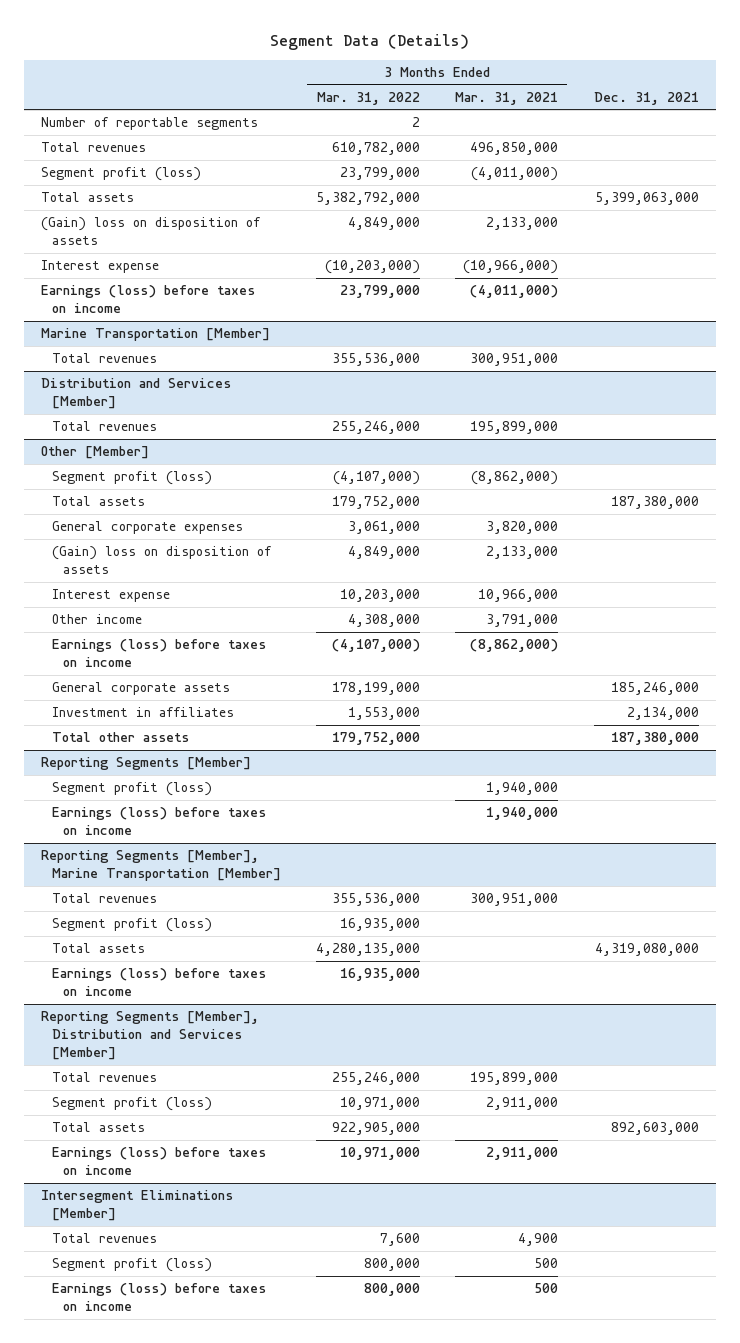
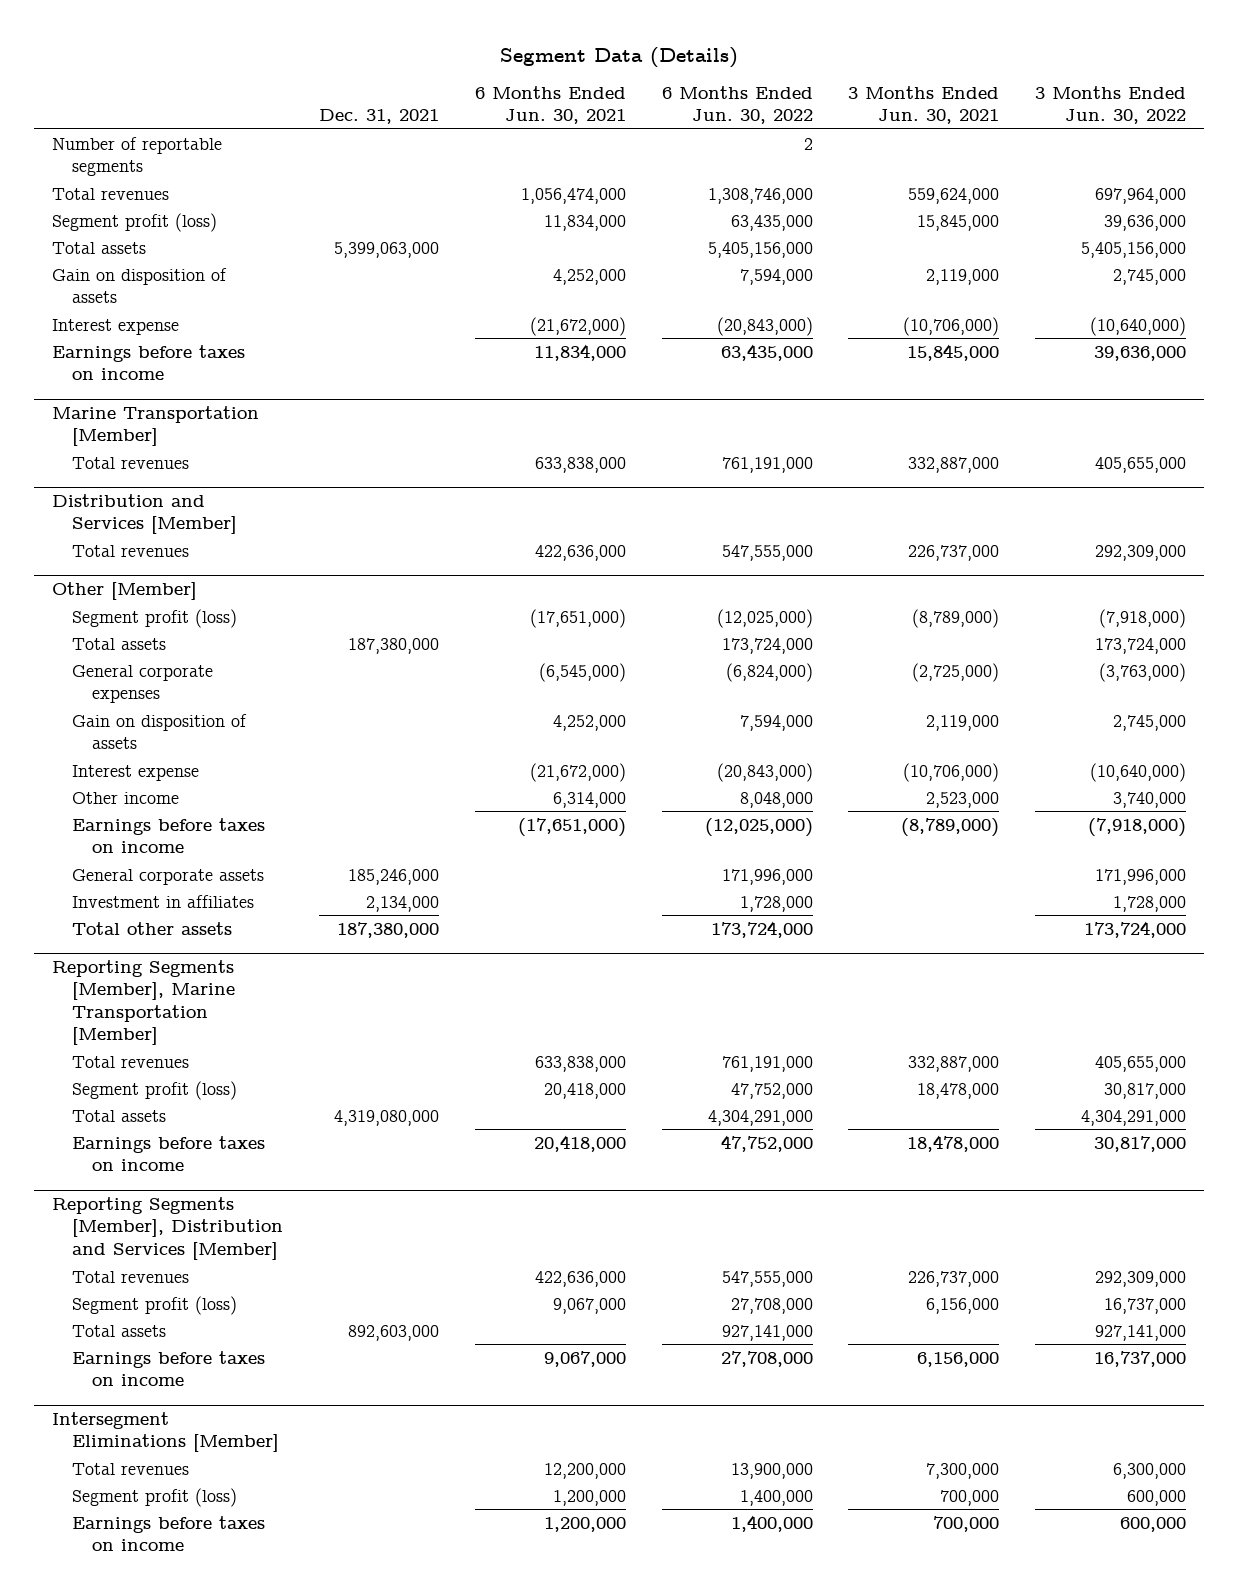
- | 3 Months Ended Mar. 31, 2022 | 3 Months Ended Mar. 31, 2021 | Dec. 31, 2021
+ | Dec. 31, 2021 | 6 Months Ended Jun. 30, 2021 | 6 Months Ended Jun. 30, 2022 | 3 Months Ended Jun. 30, 2021 | 3 Months Ended Jun. 30, 2022
- (Gain) loss on disposition of assets | 4,849,000 | 2,133,000 |
+ Gain on disposition of assets | | 4,252,000 | 7,594,000 | 2,119,000 | 2,745,000
- Earnings (loss) before taxes on income | 23,799,000 | (4,011,000) |
+ Earnings before taxes on income | | 11,834,000 | 63,435,000 | 15,845,000 | 39,636,000
@ Other [Member]
- (Gain) loss on disposition of assets | 4,849,000 | 2,133,000 |
+ Gain on disposition of assets | | 4,252,000 | 7,594,000 | 2,119,000 | 2,745,000
- Earnings (loss) before taxes on income | (4,107,000) | (8,862,000) |
+ Earnings before taxes on income | | (17,651,000) | (12,025,000) | (8,789,000) | (7,918,000)
- Reporting Segments [Member]
- Segment profit (loss) | | 1,940,000 |
- Earnings (loss) before taxes on income | | 1,940,000 |
@ Reporting Segments [Member], Marine Transportation [Member]
- Earnings (loss) before taxes on income | 16,935,000 | |
+ Earnings before taxes on income | | 20,418,000 | 47,752,000 | 18,478,000 | 30,817,000
@ Reporting Segments [Member], Distribution and Services [Member]
- Earnings (loss) before taxes on income | 10,971,000 | 2,911,000 |
+ Earnings before taxes on income | | 9,067,000 | 27,708,000 | 6,156,000 | 16,737,000
@ Intersegment Eliminations [Member]
- Earnings (loss) before taxes on income | 800,000 | 500 |
+ Earnings before taxes on income | | 1,200,000 | 1,400,000 | 700,000 | 600,000

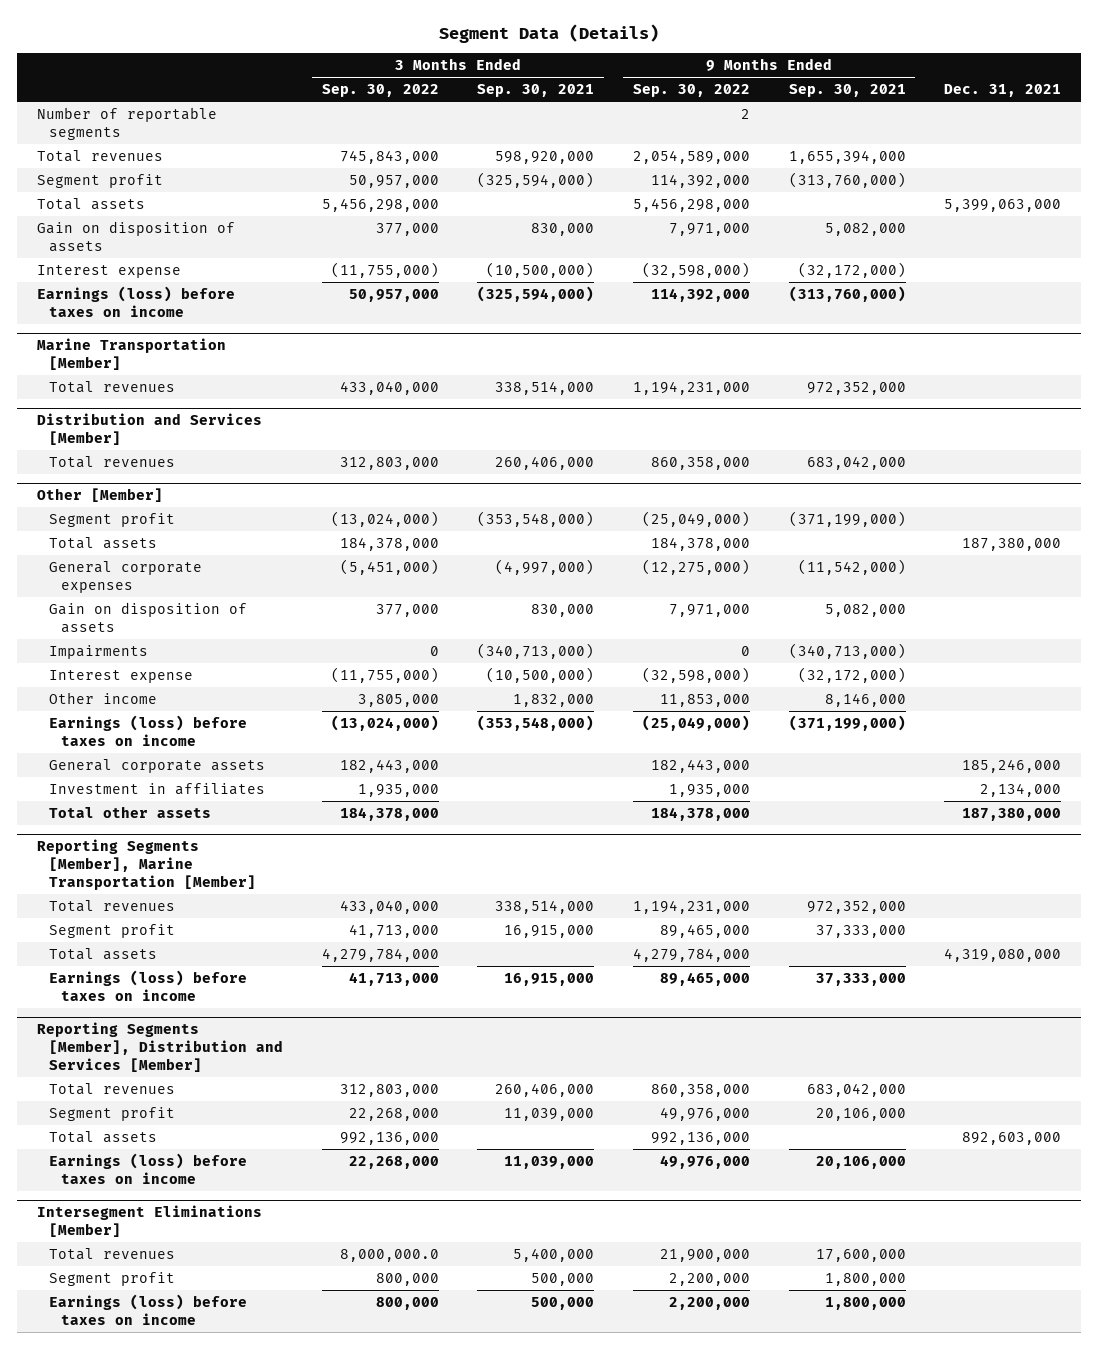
- | Dec. 31, 2021 | 6 Months Ended Jun. 30, 2021 | 6 Months Ended Jun. 30, 2022 | 3 Months Ended Jun. 30, 2021 | 3 Months Ended Jun. 30, 2022
+ | 3 Months Ended Sep. 30, 2022 | 3 Months Ended Sep. 30, 2021 | 9 Months Ended Sep. 30, 2022 | 9 Months Ended Sep. 30, 2021 | Dec. 31, 2021
- Segment profit (loss) | | 11,834,000 | 63,435,000 | 15,845,000 | 39,636,000
+ Segment profit | 50,957,000 | (325,594,000) | 114,392,000 | (313,760,000) |
- Earnings before taxes on income | | 11,834,000 | 63,435,000 | 15,845,000 | 39,636,000
+ Earnings (loss) before taxes on income | 50,957,000 | (325,594,000) | 114,392,000 | (313,760,000) |
@ Other [Member]
- Segment profit (loss) | | (17,651,000) | (12,025,000) | (8,789,000) | (7,918,000)
+ Segment profit | (13,024,000) | (353,548,000) | (25,049,000) | (371,199,000) |
+ Impairments | 0 | (340,713,000) | 0 | (340,713,000) |
- Earnings before taxes on income | | (17,651,000) | (12,025,000) | (8,789,000) | (7,918,000)
+ Earnings (loss) before taxes on income | (13,024,000) | (353,548,000) | (25,049,000) | (371,199,000) |
@ Reporting Segments [Member], Marine Transportation [Member]
- Segment profit (loss) | | 20,418,000 | 47,752,000 | 18,478,000 | 30,817,000
+ Segment profit | 41,713,000 | 16,915,000 | 89,465,000 | 37,333,000 |
- Earnings before taxes on income | | 20,418,000 | 47,752,000 | 18,478,000 | 30,817,000
+ Earnings (loss) before taxes on income | 41,713,000 | 16,915,000 | 89,465,000 | 37,333,000 |
@ Reporting Segments [Member], Distribution and Services [Member]
- Segment profit (loss) | | 9,067,000 | 27,708,000 | 6,156,000 | 16,737,000
+ Segment profit | 22,268,000 | 11,039,000 | 49,976,000 | 20,106,000 |
- Earnings before taxes on income | | 9,067,000 | 27,708,000 | 6,156,000 | 16,737,000
+ Earnings (loss) before taxes on income | 22,268,000 | 11,039,000 | 49,976,000 | 20,106,000 |
@ Intersegment Eliminations [Member]
- Segment profit (loss) | | 1,200,000 | 1,400,000 | 700,000 | 600,000
- Earnings before taxes on income | | 1,200,000 | 1,400,000 | 700,000 | 600,000
+ Segment profit | 800,000 | 500,000 | 2,200,000 | 1,800,000 |
+ Earnings (loss) before taxes on income | 800,000 | 500,000 | 2,200,000 | 1,800,000 |

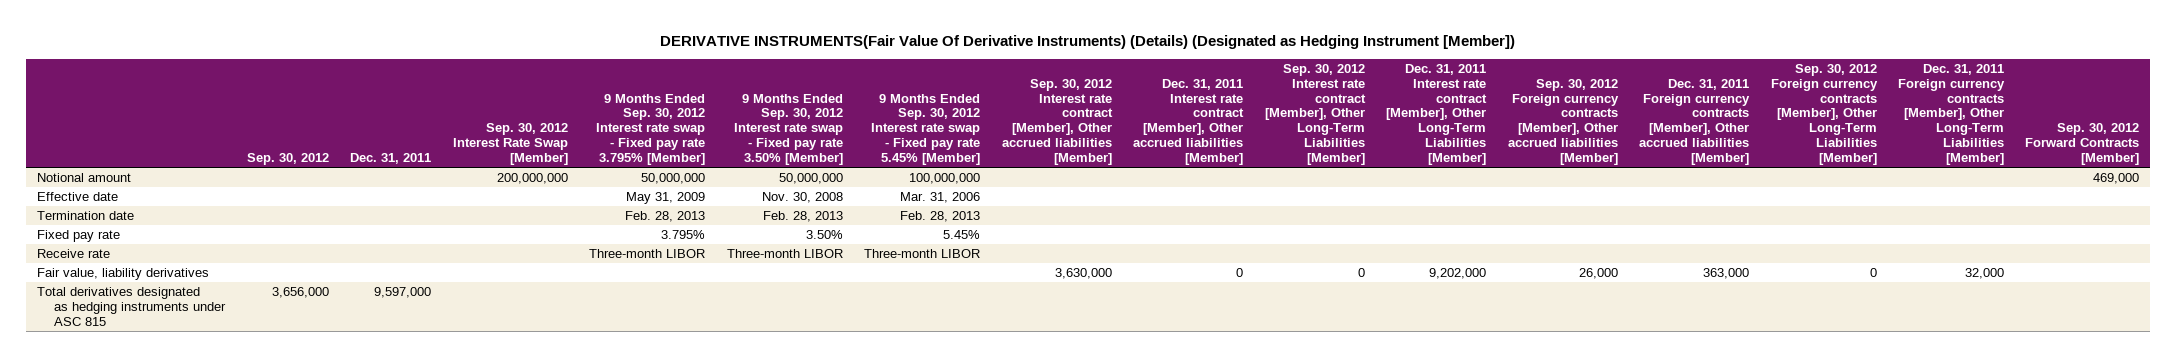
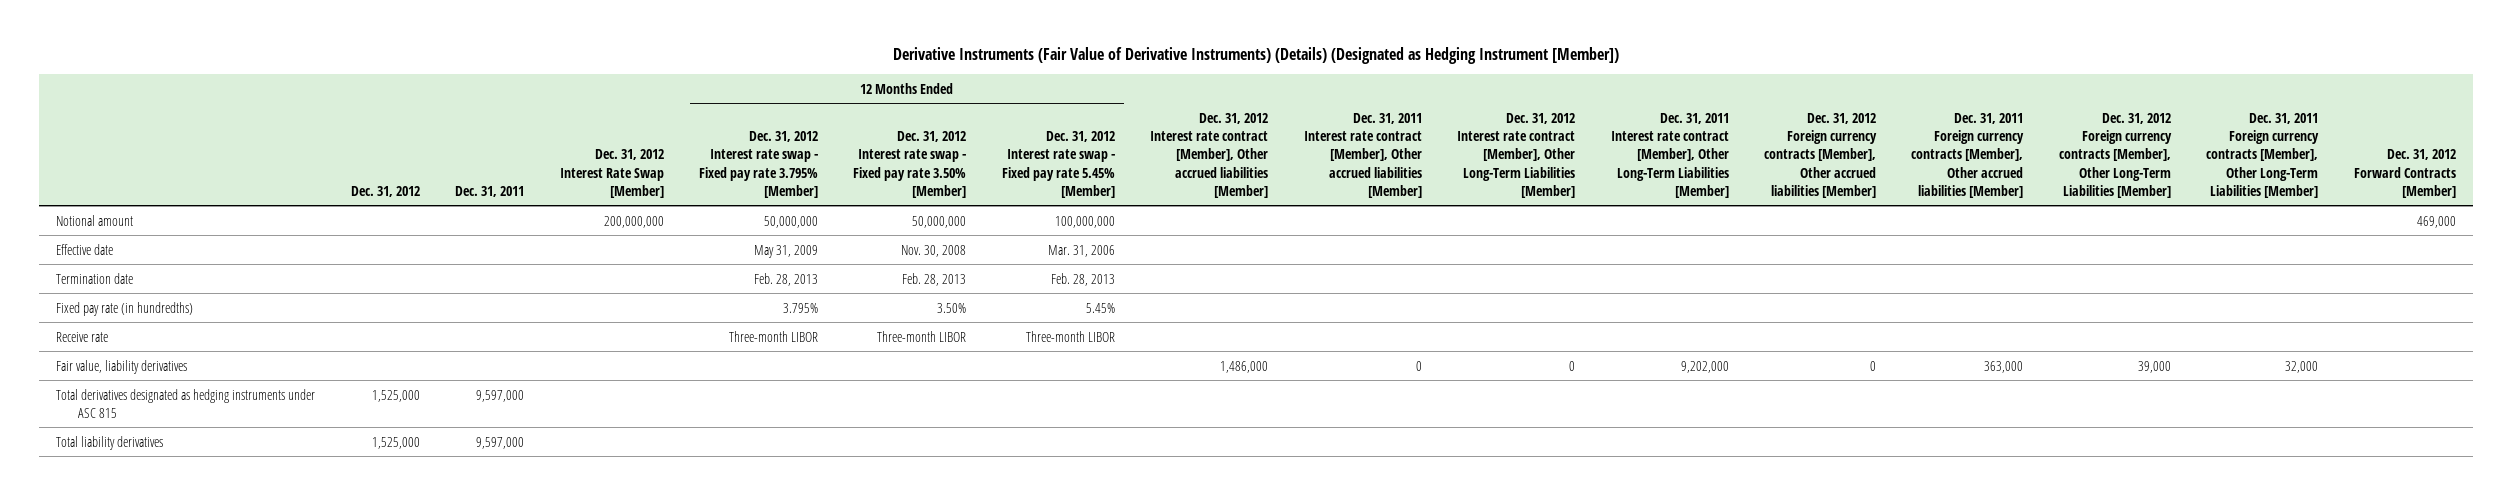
- DERIVATIVE INSTRUMENTS(Fair Value Of Derivative Instruments) (Details) (Designated as Hedging Instrument [Member])
+ Derivative Instruments (Fair Value of Derivative Instruments) (Details) (Designated as Hedging Instrument [Member])
- | Sep. 30, 2012 | Dec. 31, 2011 | Sep. 30, 2012 Interest Rate Swap [Member] | 9 Months Ended Sep. 30, 2012 Interest rate swap - Fixed pay rate 3.795% [Member] | 9 Months Ended Sep. 30, 2012 Interest rate swap - Fixed pay rate 3.50% [Member] | 9 Months Ended Sep. 30, 2012 Interest rate swap - Fixed pay rate 5.45% [Member] | Sep. 30, 2012 Interest rate contract [Member], Other accrued liabilities [Member] | Dec. 31, 2011 Interest rate contract [Member], Other accrued liabilities [Member] | Sep. 30, 2012 Interest rate contract [Member], Other Long-Term Liabilities [Member] | Dec. 31, 2011 Interest rate contract [Member], Other Long-Term Liabilities [Member] | Sep. 30, 2012 Foreign currency contracts [Member], Other accrued liabilities [Member] | Dec. 31, 2011 Foreign currency contracts [Member], Other accrued liabilities [Member] | Sep. 30, 2012 Foreign currency contracts [Member], Other Long-Term Liabilities [Member] | Dec. 31, 2011 Foreign currency contracts [Member], Other Long-Term Liabilities [Member] | Sep. 30, 2012 Forward Contracts [Member]
+ | Dec. 31, 2012 | Dec. 31, 2011 | Dec. 31, 2012 Interest Rate Swap [Member] | 12 Months Ended Dec. 31, 2012 Interest rate swap - Fixed pay rate 3.795% [Member] | 12 Months Ended Dec. 31, 2012 Interest rate swap - Fixed pay rate 3.50% [Member] | 12 Months Ended Dec. 31, 2012 Interest rate swap - Fixed pay rate 5.45% [Member] | Dec. 31, 2012 Interest rate contract [Member], Other accrued liabilities [Member] | Dec. 31, 2011 Interest rate contract [Member], Other accrued liabilities [Member] | Dec. 31, 2012 Interest rate contract [Member], Other Long-Term Liabilities [Member] | Dec. 31, 2011 Interest rate contract [Member], Other Long-Term Liabilities [Member] | Dec. 31, 2012 Foreign currency contracts [Member], Other accrued liabilities [Member] | Dec. 31, 2011 Foreign currency contracts [Member], Other accrued liabilities [Member] | Dec. 31, 2012 Foreign currency contracts [Member], Other Long-Term Liabilities [Member] | Dec. 31, 2011 Foreign currency contracts [Member], Other Long-Term Liabilities [Member] | Dec. 31, 2012 Forward Contracts [Member]
- Fixed pay rate | | | | 3.795% | 3.50% | 5.45% | | | | | | | | |
+ Fixed pay rate (in hundredths) | | | | 3.795% | 3.50% | 5.45% | | | | | | | | |
+ Total liability derivatives | 1,525,000 | 9,597,000 | | | | | | | | | | | | |

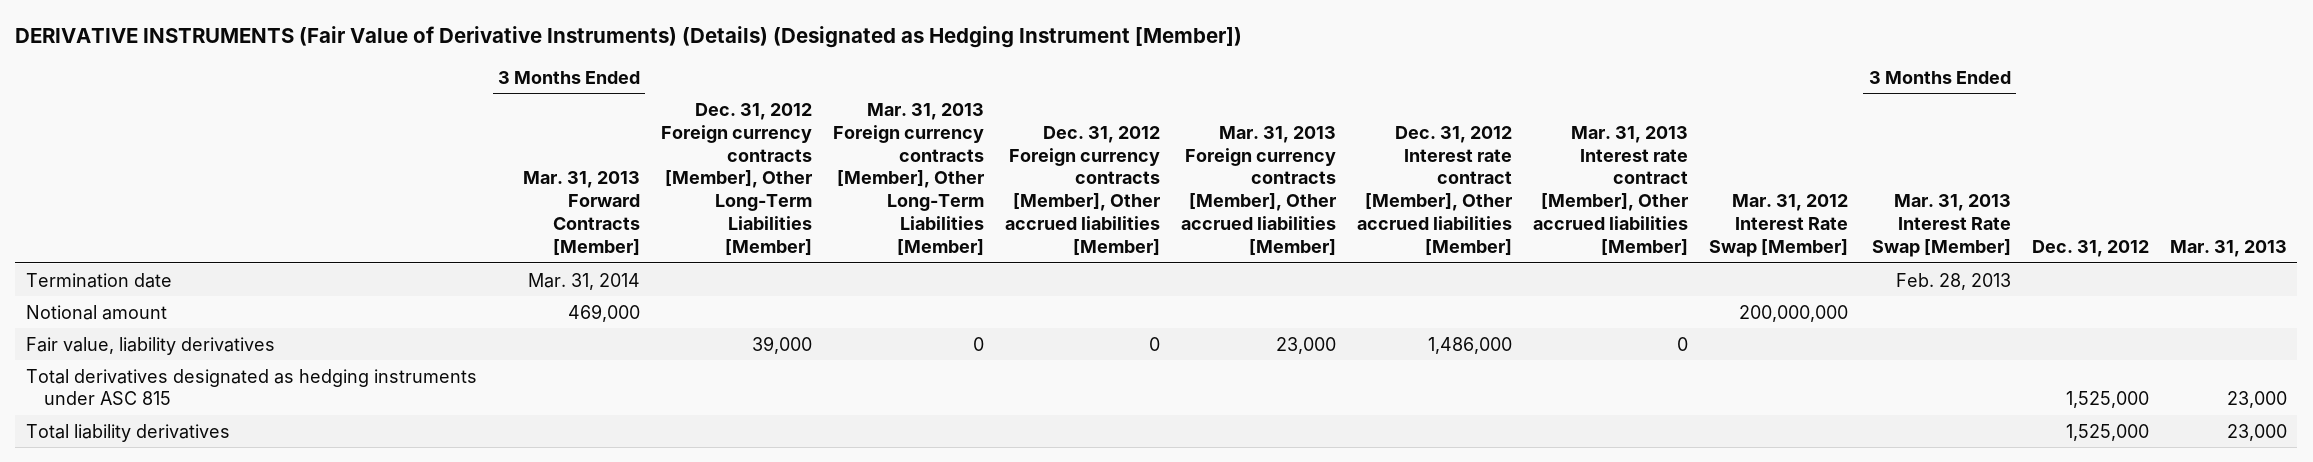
- Derivative Instruments (Fair Value of Derivative Instruments) (Details) (Designated as Hedging Instrument [Member])
+ DERIVATIVE INSTRUMENTS (Fair Value of Derivative Instruments) (Details) (Designated as Hedging Instrument [Member])
- | Dec. 31, 2012 | Dec. 31, 2011 | Dec. 31, 2012 Interest Rate Swap [Member] | 12 Months Ended Dec. 31, 2012 Interest rate swap - Fixed pay rate 3.795% [Member] | 12 Months Ended Dec. 31, 2012 Interest rate swap - Fixed pay rate 3.50% [Member] | 12 Months Ended Dec. 31, 2012 Interest rate swap - Fixed pay rate 5.45% [Member] | Dec. 31, 2012 Interest rate contract [Member], Other accrued liabilities [Member] | Dec. 31, 2011 Interest rate contract [Member], Other accrued liabilities [Member] | Dec. 31, 2012 Interest rate contract [Member], Other Long-Term Liabilities [Member] | Dec. 31, 2011 Interest rate contract [Member], Other Long-Term Liabilities [Member] | Dec. 31, 2012 Foreign currency contracts [Member], Other accrued liabilities [Member] | Dec. 31, 2011 Foreign currency contracts [Member], Other accrued liabilities [Member] | Dec. 31, 2012 Foreign currency contracts [Member], Other Long-Term Liabilities [Member] | Dec. 31, 2011 Foreign currency contracts [Member], Other Long-Term Liabilities [Member] | Dec. 31, 2012 Forward Contracts [Member]
+ | 3 Months Ended Mar. 31, 2013 Forward Contracts [Member] | Dec. 31, 2012 Foreign currency contracts [Member], Other Long-Term Liabilities [Member] | Mar. 31, 2013 Foreign currency contracts [Member], Other Long-Term Liabilities [Member] | Dec. 31, 2012 Foreign currency contracts [Member], Other accrued liabilities [Member] | Mar. 31, 2013 Foreign currency contracts [Member], Other accrued liabilities [Member] | Dec. 31, 2012 Interest rate contract [Member], Other accrued liabilities [Member] | Mar. 31, 2013 Interest rate contract [Member], Other accrued liabilities [Member] | Mar. 31, 2012 Interest Rate Swap [Member] | 3 Months Ended Mar. 31, 2013 Interest Rate Swap [Member] | Dec. 31, 2012 | Mar. 31, 2013
- Effective date | | | | May 31, 2009 | Nov. 30, 2008 | Mar. 31, 2006 | | | | | | | | |
- Fixed pay rate (in hundredths) | | | | 3.795% | 3.50% | 5.45% | | | | | | | | |
- Receive rate | | | | Three-month LIBOR | Three-month LIBOR | Three-month LIBOR | | | | | | | | |
moved down: Notional amount | 469,000 | | | | | | | 200,000,000 | | |

